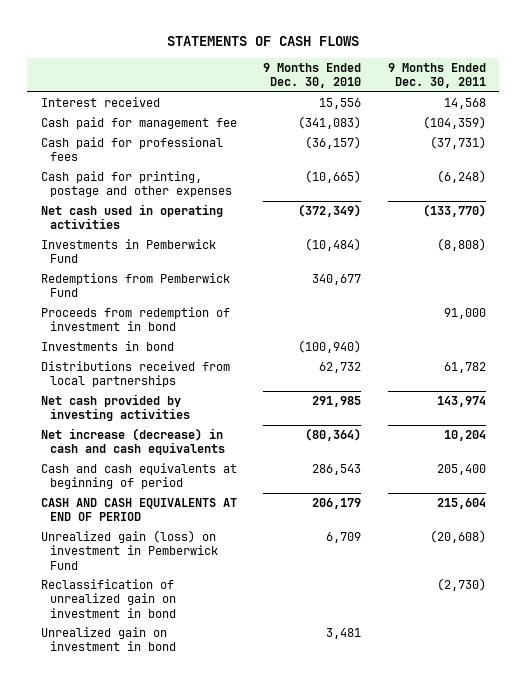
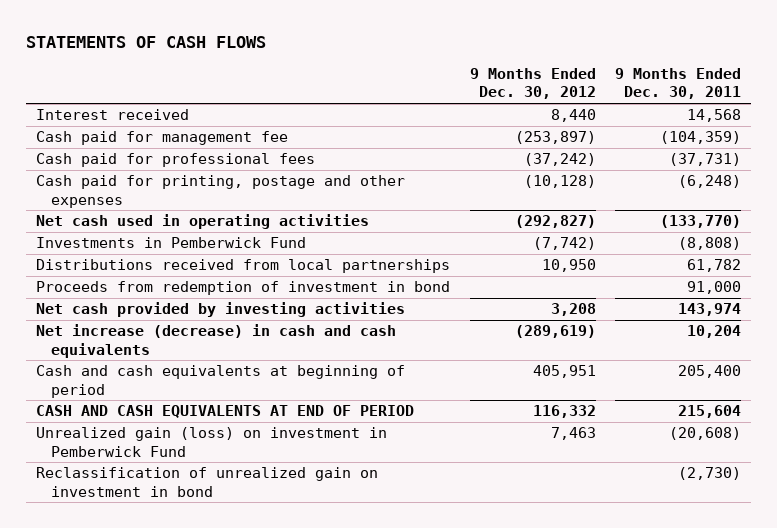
- | 9 Months Ended Dec. 30, 2010 | 9 Months Ended Dec. 30, 2011
+ | 9 Months Ended Dec. 30, 2012 | 9 Months Ended Dec. 30, 2011
- Redemptions from Pemberwick Fund | 340,677 |
- Investments in bond | (100,940) |
moved down: Proceeds from redemption of investment in bond | | 91,000
- Unrealized gain on investment in bond | 3,481 |

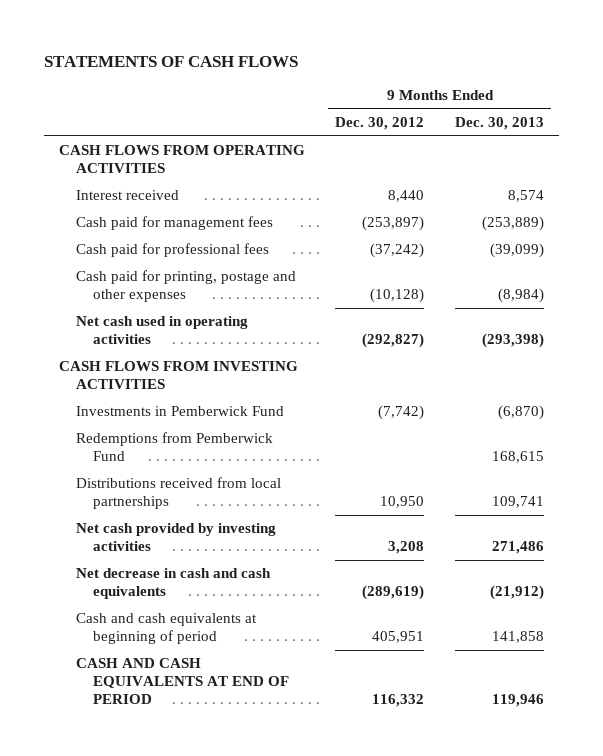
- | 9 Months Ended Dec. 30, 2012 | 9 Months Ended Dec. 30, 2011
+ | 9 Months Ended Dec. 30, 2012 | 9 Months Ended Dec. 30, 2013
+ CASH FLOWS FROM OPERATING ACTIVITIES
- Cash paid for management fee | (253,897) | (104,359)
+ Cash paid for management fees | (253,897) | (253,889)
+ CASH FLOWS FROM INVESTING ACTIVITIES
+ Redemptions from Pemberwick Fund | | 168,615
- Proceeds from redemption of investment in bond | | 91,000
- Net increase (decrease) in cash and cash equivalents | (289,619) | 10,204
+ Net decrease in cash and cash equivalents | (289,619) | (21,912)
- Unrealized gain (loss) on investment in Pemberwick Fund | 7,463 | (20,608)
- Reclassification of unrealized gain on investment in bond | | (2,730)

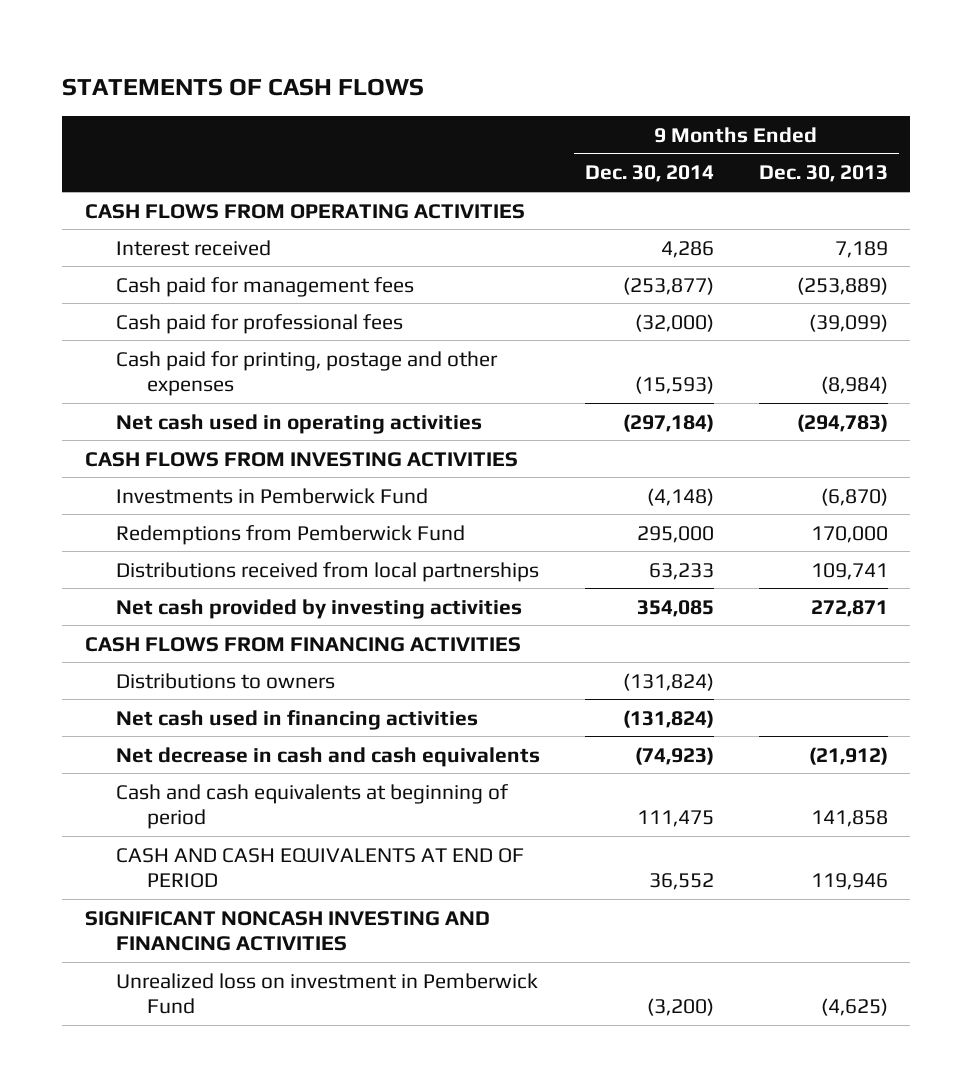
- | 9 Months Ended Dec. 30, 2012 | 9 Months Ended Dec. 30, 2013
+ | 9 Months Ended Dec. 30, 2014 | 9 Months Ended Dec. 30, 2013
- Interest received | 8,440 | 8,574
+ Interest received | 4,286 | 7,189
- Net cash used in operating activities | (292,827) | (293,398)
+ Net cash used in operating activities | (297,184) | (294,783)
- Redemptions from Pemberwick Fund | | 168,615
+ Redemptions from Pemberwick Fund | 295,000 | 170,000
- Net cash provided by investing activities | 3,208 | 271,486
+ Net cash provided by investing activities | 354,085 | 272,871
+ CASH FLOWS FROM FINANCING ACTIVITIES
+ Distributions to owners | (131,824) |
+ Net cash used in financing activities | (131,824) |
+ SIGNIFICANT NONCASH INVESTING AND FINANCING ACTIVITIES
+ Unrealized loss on investment in Pemberwick Fund | (3,200) | (4,625)

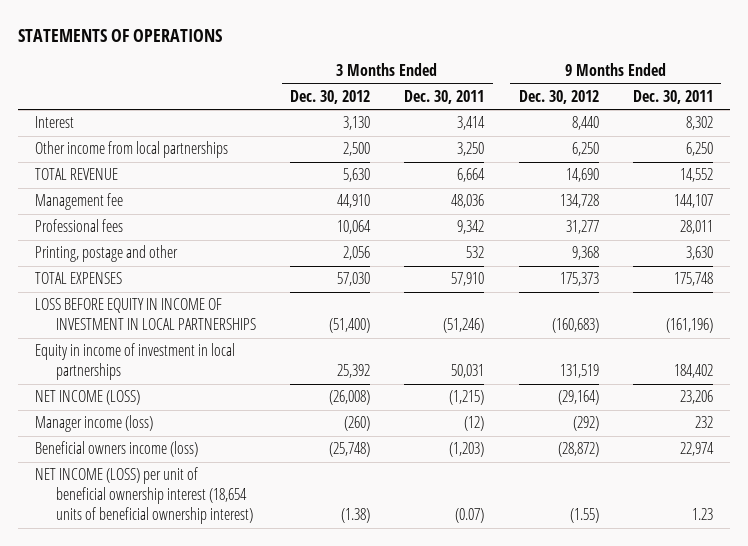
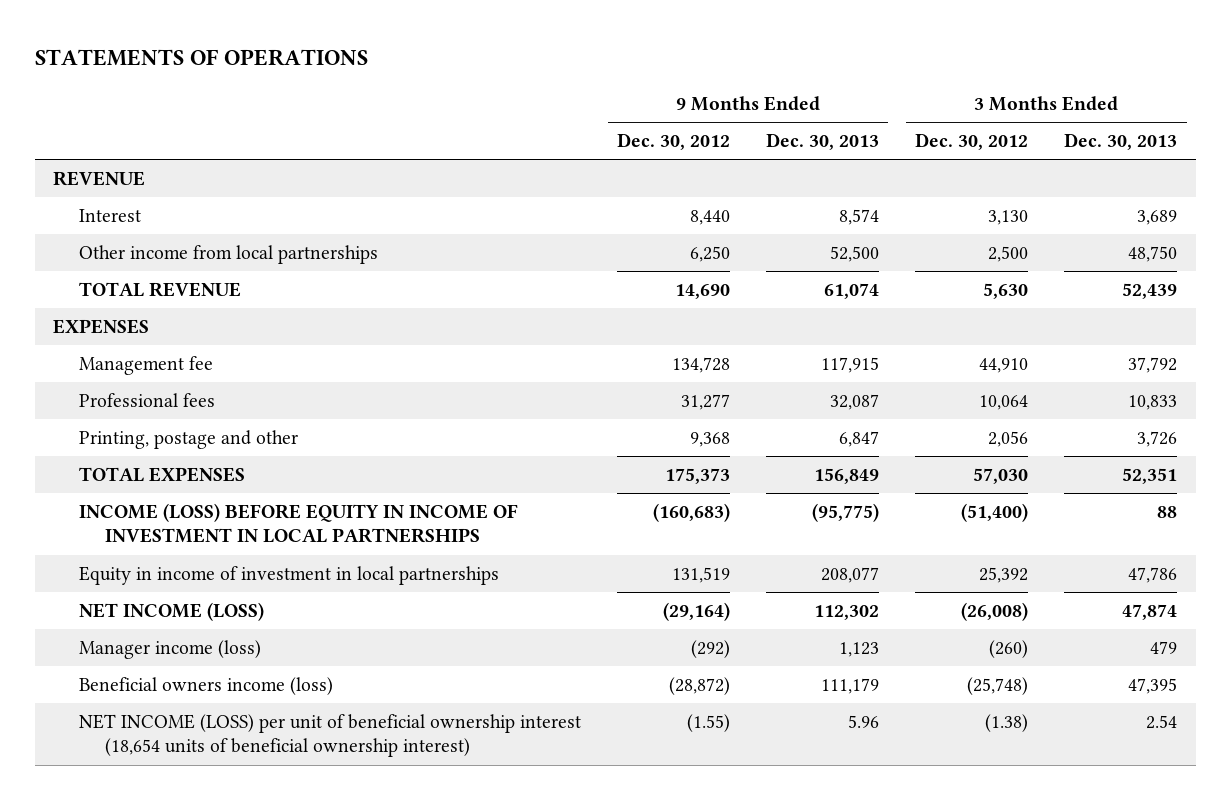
- | 3 Months Ended Dec. 30, 2012 | 3 Months Ended Dec. 30, 2011 | 9 Months Ended Dec. 30, 2012 | 9 Months Ended Dec. 30, 2011
+ | 9 Months Ended Dec. 30, 2012 | 9 Months Ended Dec. 30, 2013 | 3 Months Ended Dec. 30, 2012 | 3 Months Ended Dec. 30, 2013
+ REVENUE
+ EXPENSES
- LOSS BEFORE EQUITY IN INCOME OF INVESTMENT IN LOCAL PARTNERSHIPS | (51,400) | (51,246) | (160,683) | (161,196)
+ INCOME (LOSS) BEFORE EQUITY IN INCOME OF INVESTMENT IN LOCAL PARTNERSHIPS | (160,683) | (95,775) | (51,400) | 88

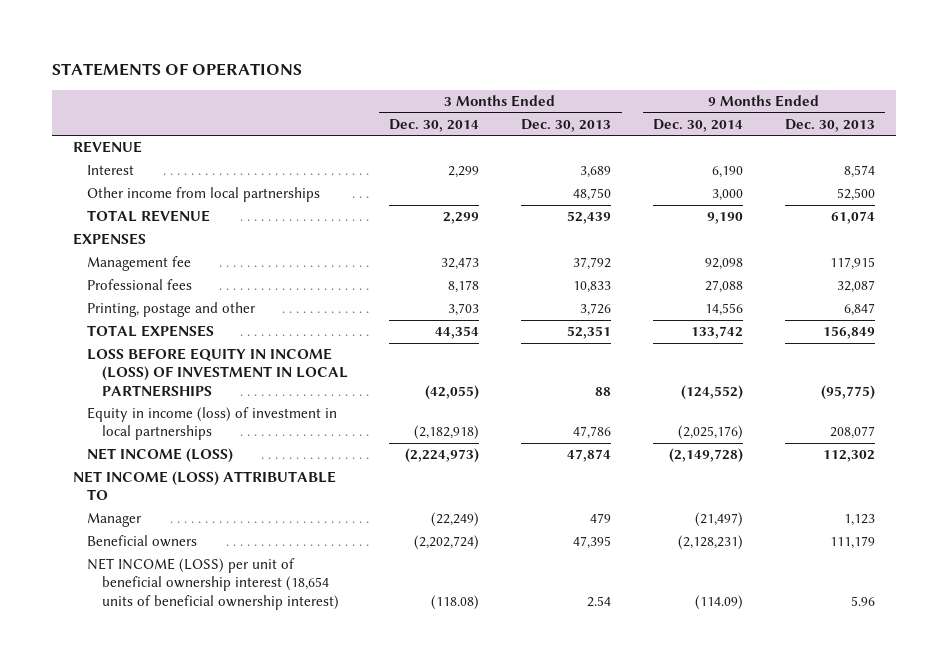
- | 9 Months Ended Dec. 30, 2012 | 9 Months Ended Dec. 30, 2013 | 3 Months Ended Dec. 30, 2012 | 3 Months Ended Dec. 30, 2013
+ | 3 Months Ended Dec. 30, 2014 | 3 Months Ended Dec. 30, 2013 | 9 Months Ended Dec. 30, 2014 | 9 Months Ended Dec. 30, 2013
- INCOME (LOSS) BEFORE EQUITY IN INCOME OF INVESTMENT IN LOCAL PARTNERSHIPS | (160,683) | (95,775) | (51,400) | 88
- Equity in income of investment in local partnerships | 131,519 | 208,077 | 25,392 | 47,786
+ LOSS BEFORE EQUITY IN INCOME (LOSS) OF INVESTMENT IN LOCAL PARTNERSHIPS | (42,055) | 88 | (124,552) | (95,775)
+ Equity in income (loss) of investment in local partnerships | (2,182,918) | 47,786 | (2,025,176) | 208,077
- Manager income (loss) | (292) | 1,123 | (260) | 479
- Beneficial owners income (loss) | (28,872) | 111,179 | (25,748) | 47,395
+ NET INCOME (LOSS) ATTRIBUTABLE TO
+ Manager | (22,249) | 479 | (21,497) | 1,123
+ Beneficial owners | (2,202,724) | 47,395 | (2,128,231) | 111,179

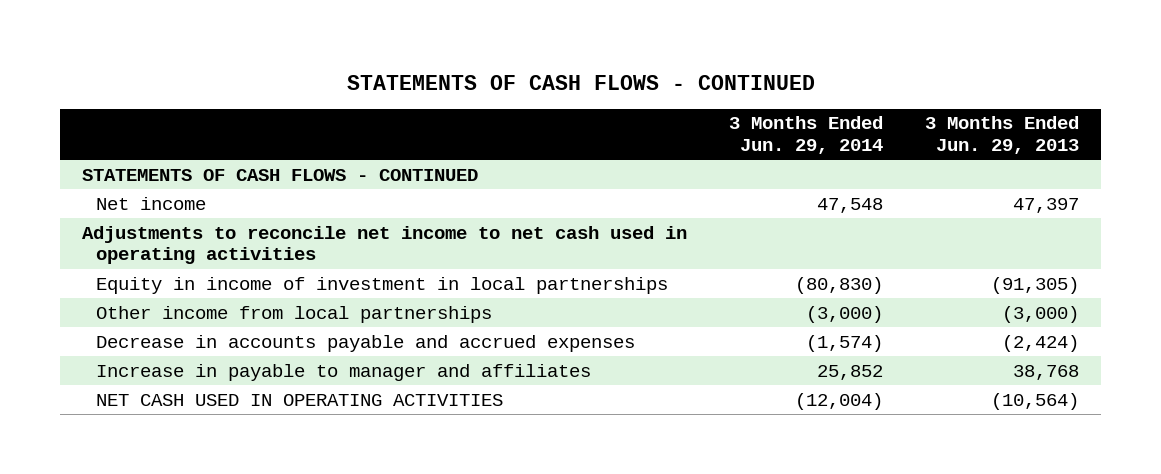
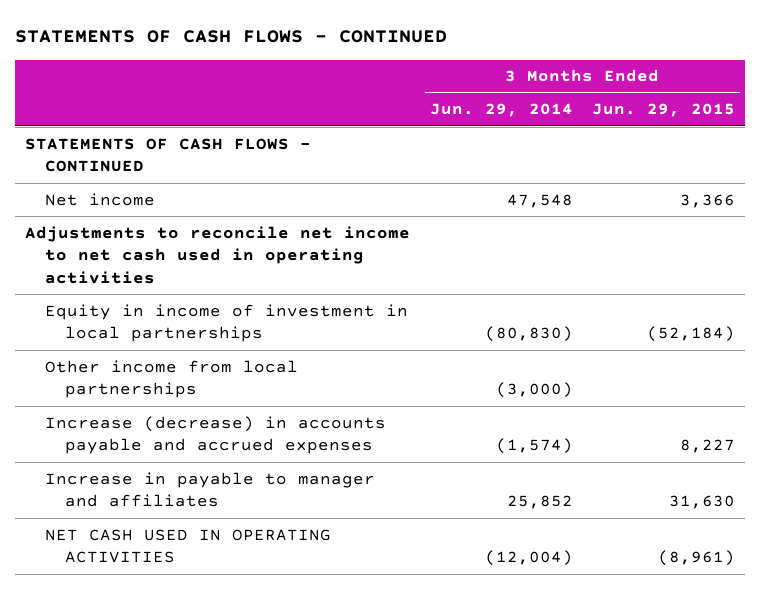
- | 3 Months Ended Jun. 29, 2014 | 3 Months Ended Jun. 29, 2013
+ | 3 Months Ended Jun. 29, 2014 | 3 Months Ended Jun. 29, 2015
- Decrease in accounts payable and accrued expenses | (1,574) | (2,424)
+ Increase (decrease) in accounts payable and accrued expenses | (1,574) | 8,227

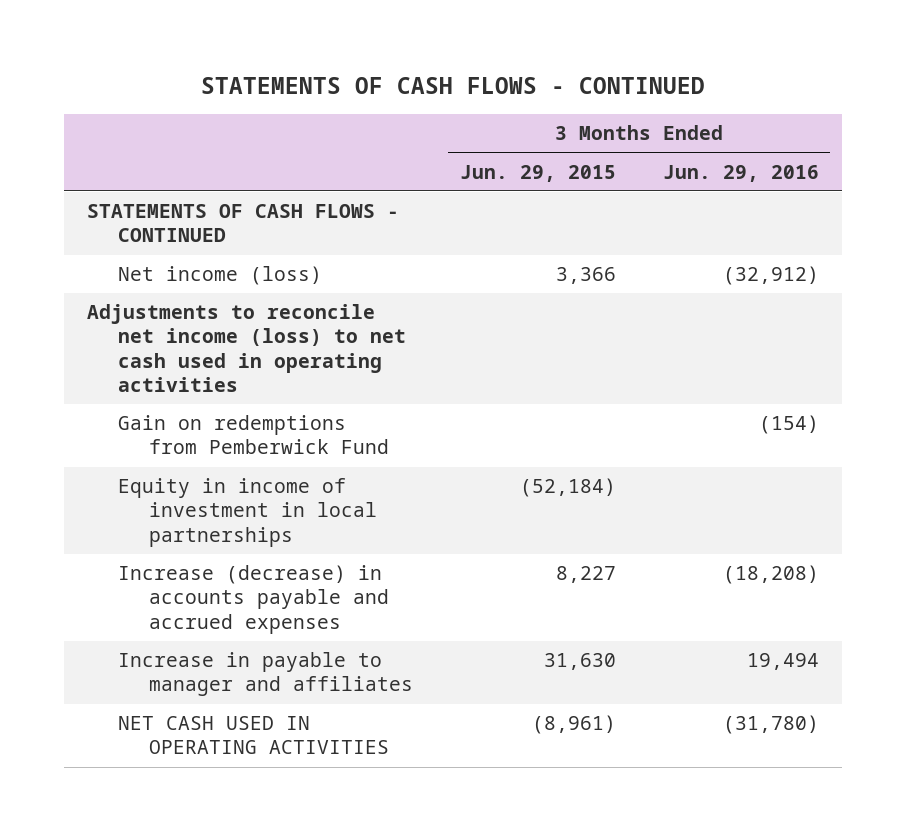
- | 3 Months Ended Jun. 29, 2014 | 3 Months Ended Jun. 29, 2015
+ | 3 Months Ended Jun. 29, 2015 | 3 Months Ended Jun. 29, 2016
- Net income | 47,548 | 3,366
- Adjustments to reconcile net income to net cash used in operating activities
+ Net income (loss) | 3,366 | (32,912)
+ Adjustments to reconcile net income (loss) to net cash used in operating activities
+ Gain on redemptions from Pemberwick Fund | | (154)
- Other income from local partnerships | (3,000) |

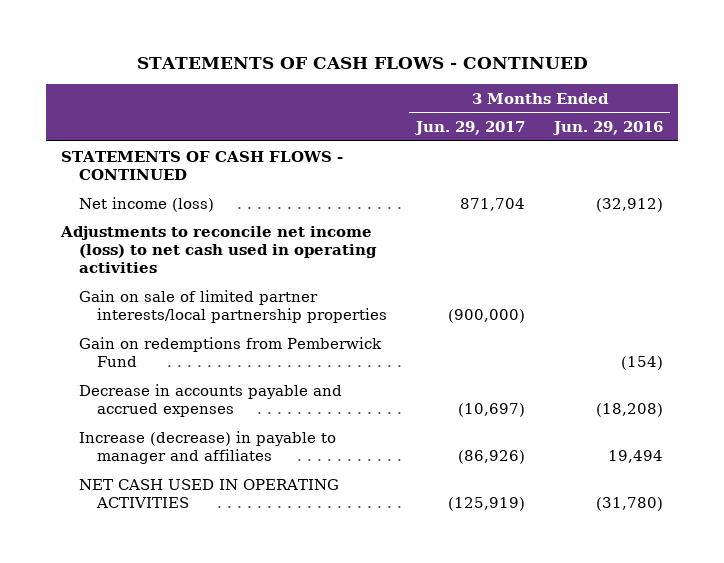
- | 3 Months Ended Jun. 29, 2015 | 3 Months Ended Jun. 29, 2016
+ | 3 Months Ended Jun. 29, 2017 | 3 Months Ended Jun. 29, 2016
+ Gain on sale of limited partner interests/local partnership properties | (900,000) |
- Equity in income of investment in local partnerships | (52,184) |
- Increase (decrease) in accounts payable and accrued expenses | 8,227 | (18,208)
- Increase in payable to manager and affiliates | 31,630 | 19,494
+ Decrease in accounts payable and accrued expenses | (10,697) | (18,208)
+ Increase (decrease) in payable to manager and affiliates | (86,926) | 19,494

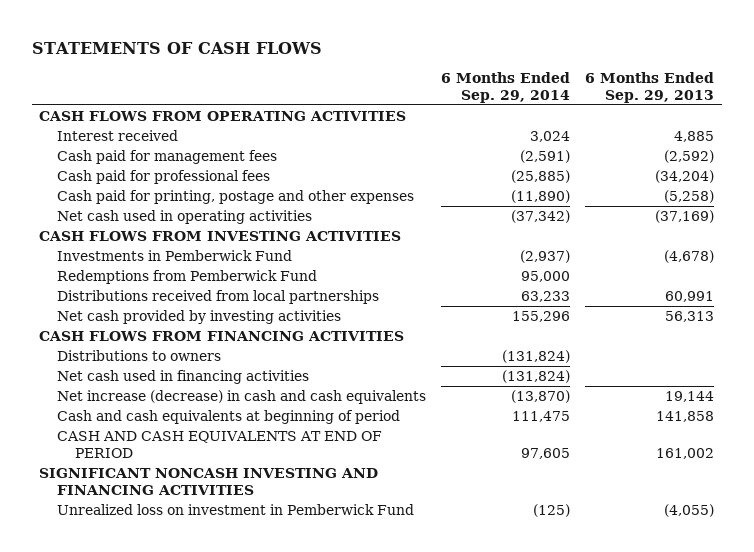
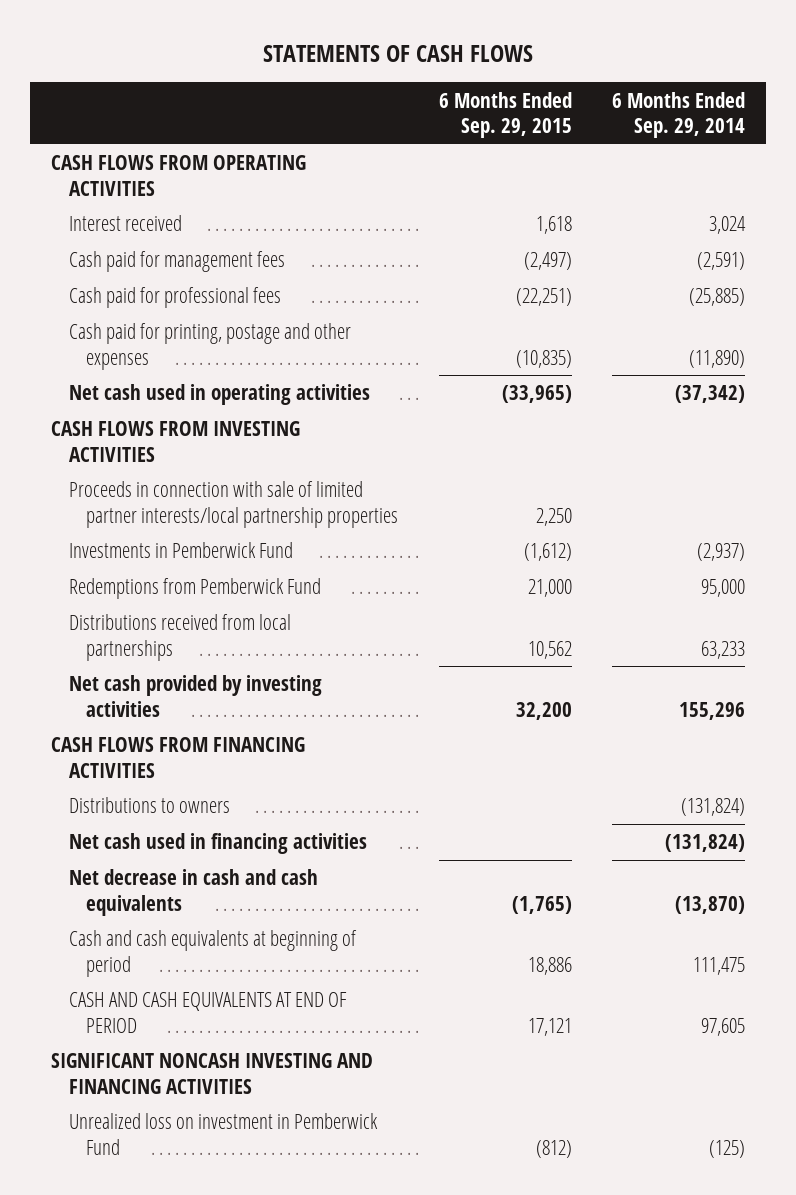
- | 6 Months Ended Sep. 29, 2014 | 6 Months Ended Sep. 29, 2013
+ | 6 Months Ended Sep. 29, 2015 | 6 Months Ended Sep. 29, 2014
+ Proceeds in connection with sale of limited partner interests/local partnership properties | 2,250 |
- Net increase (decrease) in cash and cash equivalents | (13,870) | 19,144
+ Net decrease in cash and cash equivalents | (1,765) | (13,870)

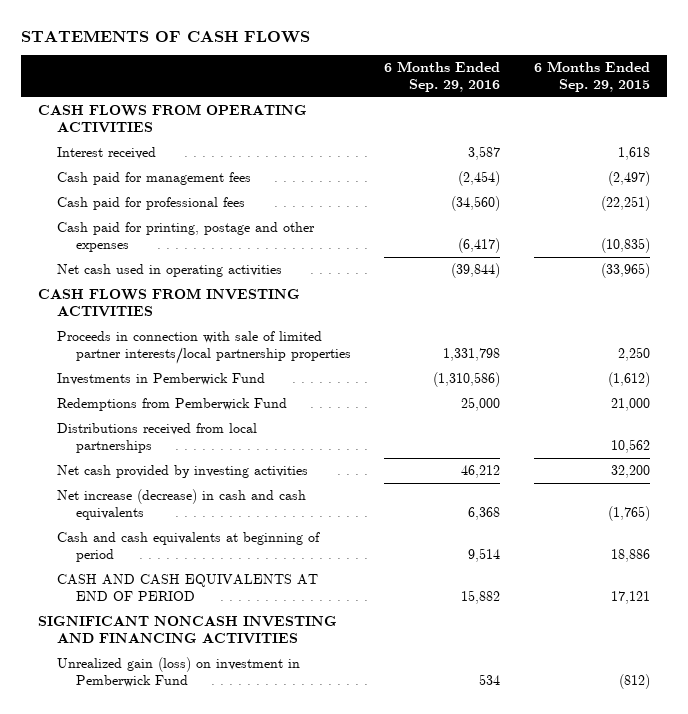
- | 6 Months Ended Sep. 29, 2015 | 6 Months Ended Sep. 29, 2014
+ | 6 Months Ended Sep. 29, 2016 | 6 Months Ended Sep. 29, 2015
- CASH FLOWS FROM FINANCING ACTIVITIES
- Distributions to owners | | (131,824)
- Net cash used in financing activities | | (131,824)
- Net decrease in cash and cash equivalents | (1,765) | (13,870)
+ Net increase (decrease) in cash and cash equivalents | 6,368 | (1,765)
- Unrealized loss on investment in Pemberwick Fund | (812) | (125)
+ Unrealized gain (loss) on investment in Pemberwick Fund | 534 | (812)

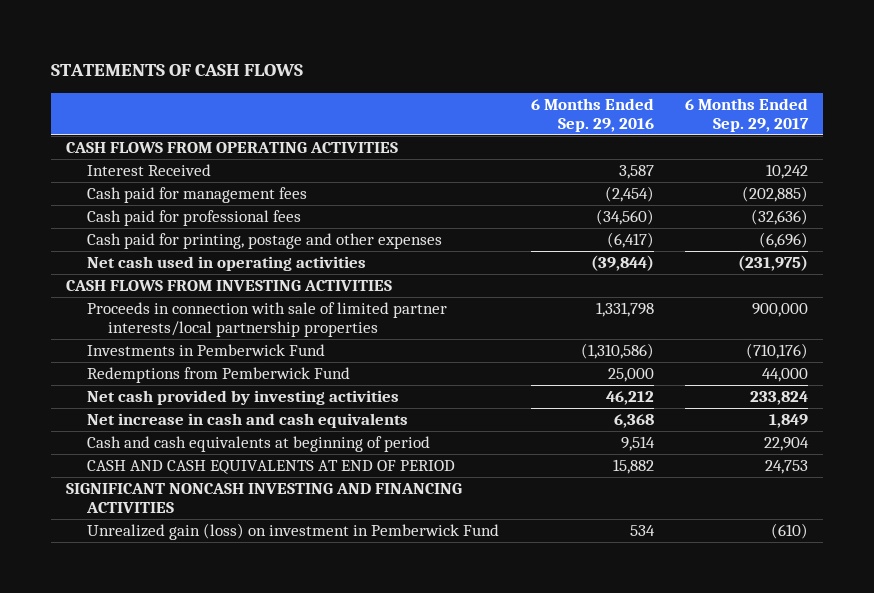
- | 6 Months Ended Sep. 29, 2016 | 6 Months Ended Sep. 29, 2015
+ | 6 Months Ended Sep. 29, 2016 | 6 Months Ended Sep. 29, 2017
- Interest received | 3,587 | 1,618
+ Interest Received | 3,587 | 10,242
- Distributions received from local partnerships | | 10,562
- Net increase (decrease) in cash and cash equivalents | 6,368 | (1,765)
+ Net increase in cash and cash equivalents | 6,368 | 1,849

